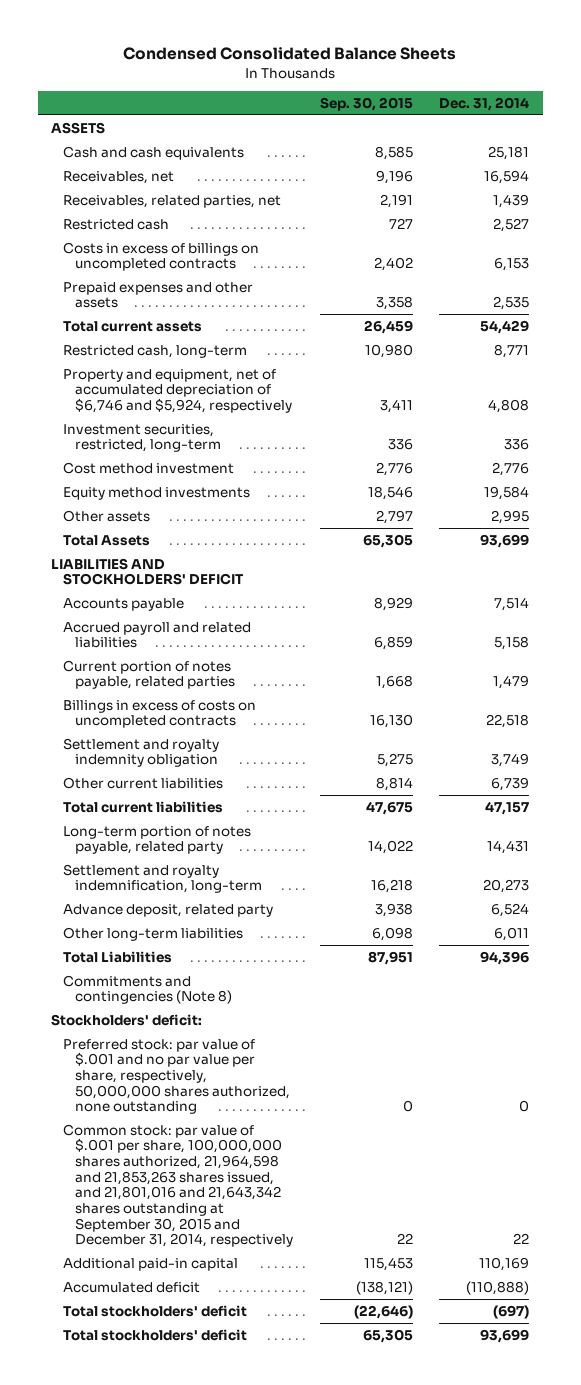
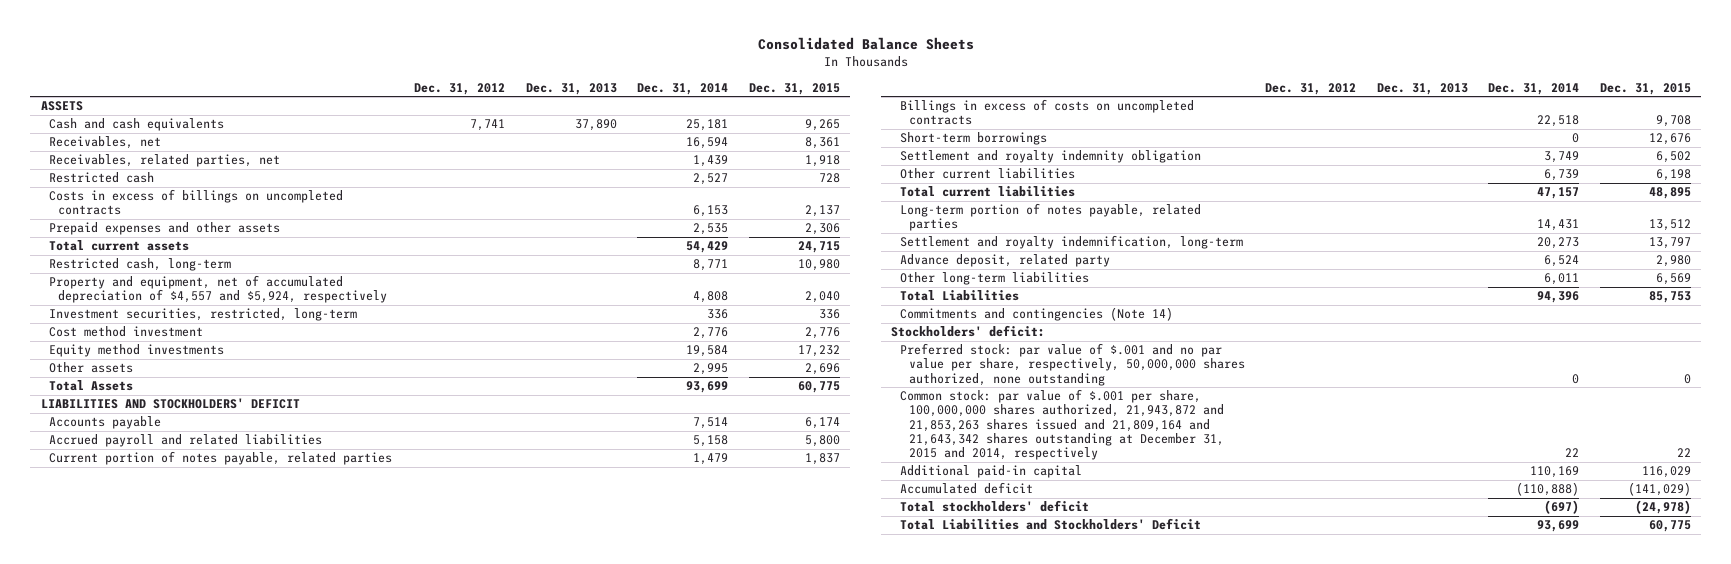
- Condensed Consolidated Balance Sheets
+ Consolidated Balance Sheets
- | Sep. 30, 2015 | Dec. 31, 2014
+ | Dec. 31, 2012 | Dec. 31, 2013 | Dec. 31, 2014 | Dec. 31, 2015
- Property and equipment, net of accumulated depreciation of $6,746 and $5,924, respectively | 3,411 | 4,808
+ Property and equipment, net of accumulated depreciation of $4,557 and $5,924, respectively | | | 4,808 | 2,040
+ Short-term borrowings | | | 0 | 12,676
- Long-term portion of notes payable, related party | 14,022 | 14,431
+ Long-term portion of notes payable, related parties | | | 14,431 | 13,512
- Commitments and contingencies (Note 8)
+ Commitments and contingencies (Note 14)
- Common stock: par value of $.001 per share, 100,000,000 shares authorized, 21,964,598 and 21,853,263 shares issued, and 21,801,016 and 21,643,342 shares outstanding at September 30, 2015 and December 31, 2014, respectively | 22 | 22
+ Common stock: par value of $.001 per share, 100,000,000 shares authorized, 21,943,872 and 21,853,263 shares issued and 21,809,164 and 21,643,342 shares outstanding at December 31, 2015 and 2014, respectively | | | 22 | 22
- Total stockholders' deficit | 65,305 | 93,699
+ Total Liabilities and Stockholders' Deficit | | | 93,699 | 60,775

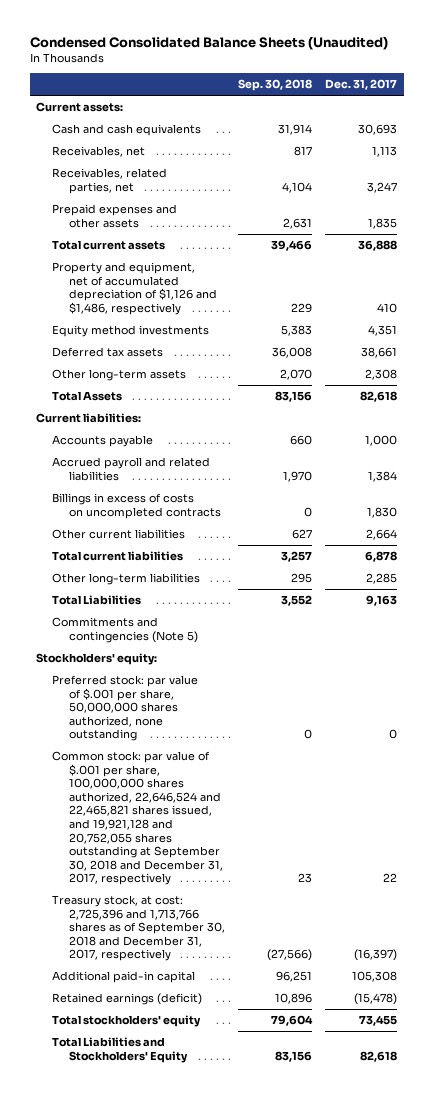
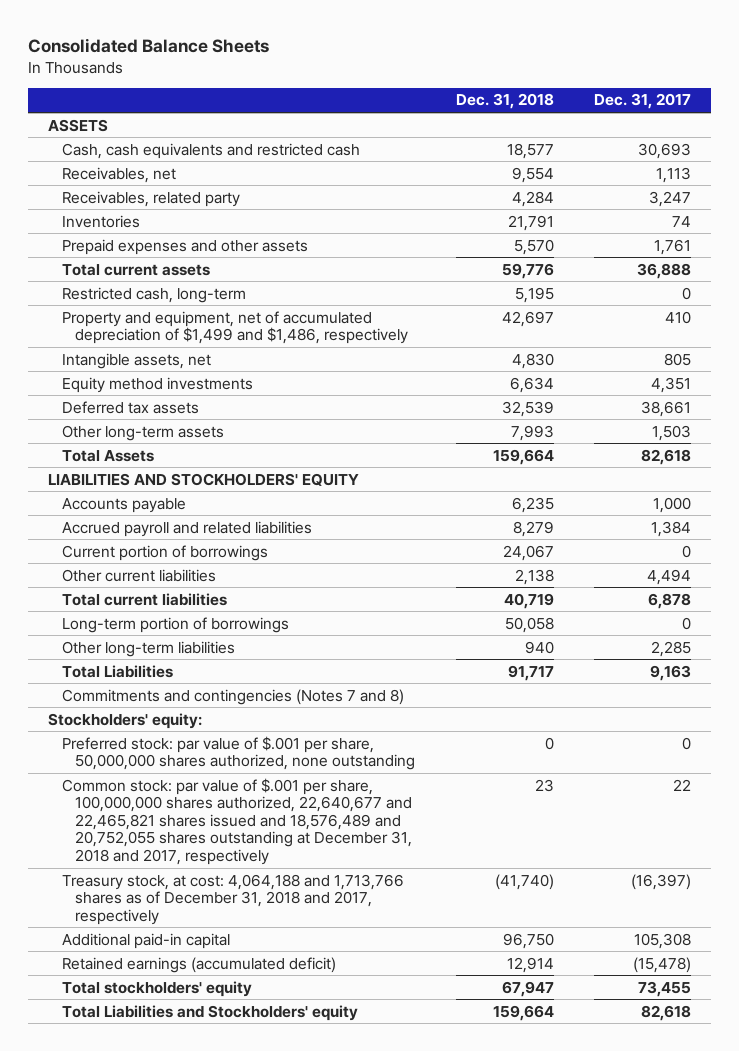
- Condensed Consolidated Balance Sheets (Unaudited)
+ Consolidated Balance Sheets
- | Sep. 30, 2018 | Dec. 31, 2017
+ | Dec. 31, 2018 | Dec. 31, 2017
- Current assets:
- Cash and cash equivalents | 31,914 | 30,693
+ ASSETS
+ Cash, cash equivalents and restricted cash | 18,577 | 30,693
- Receivables, related parties, net | 4,104 | 3,247
- Prepaid expenses and other assets | 2,631 | 1,835
+ Receivables, related party | 4,284 | 3,247
+ Inventories | 21,791 | 74
+ Prepaid expenses and other assets | 5,570 | 1,761
- Property and equipment, net of accumulated depreciation of $1,126 and $1,486, respectively | 229 | 410
+ Restricted cash, long-term | 5,195 | 0
+ Property and equipment, net of accumulated depreciation of $1,499 and $1,486, respectively | 42,697 | 410
+ Intangible assets, net | 4,830 | 805
- Other long-term assets | 2,070 | 2,308
+ Other long-term assets | 7,993 | 1,503
- Current liabilities:
+ LIABILITIES AND STOCKHOLDERS' EQUITY
- Billings in excess of costs on uncompleted contracts | 0 | 1,830
- Other current liabilities | 627 | 2,664
+ Current portion of borrowings | 24,067 | 0
+ Other current liabilities | 2,138 | 4,494
+ Long-term portion of borrowings | 50,058 | 0
- Commitments and contingencies (Note 5)
+ Commitments and contingencies (Notes 7 and 8)
- Common stock: par value of $.001 per share, 100,000,000 shares authorized, 22,646,524 and 22,465,821 shares issued, and 19,921,128 and 20,752,055 shares outstanding at September 30, 2018 and December 31, 2017, respectively | 23 | 22
- Treasury stock, at cost: 2,725,396 and 1,713,766 shares as of September 30, 2018 and December 31, 2017, respectively | (27,566) | (16,397)
+ Common stock: par value of $.001 per share, 100,000,000 shares authorized, 22,640,677 and 22,465,821 shares issued and 18,576,489 and 20,752,055 shares outstanding at December 31, 2018 and 2017, respectively | 23 | 22
+ Treasury stock, at cost: 4,064,188 and 1,713,766 shares as of December 31, 2018 and 2017, respectively | (41,740) | (16,397)
- Retained earnings (deficit) | 10,896 | (15,478)
+ Retained earnings (accumulated deficit) | 12,914 | (15,478)
- Total Liabilities and Stockholders' Equity | 83,156 | 82,618
+ Total Liabilities and Stockholders' equity | 159,664 | 82,618

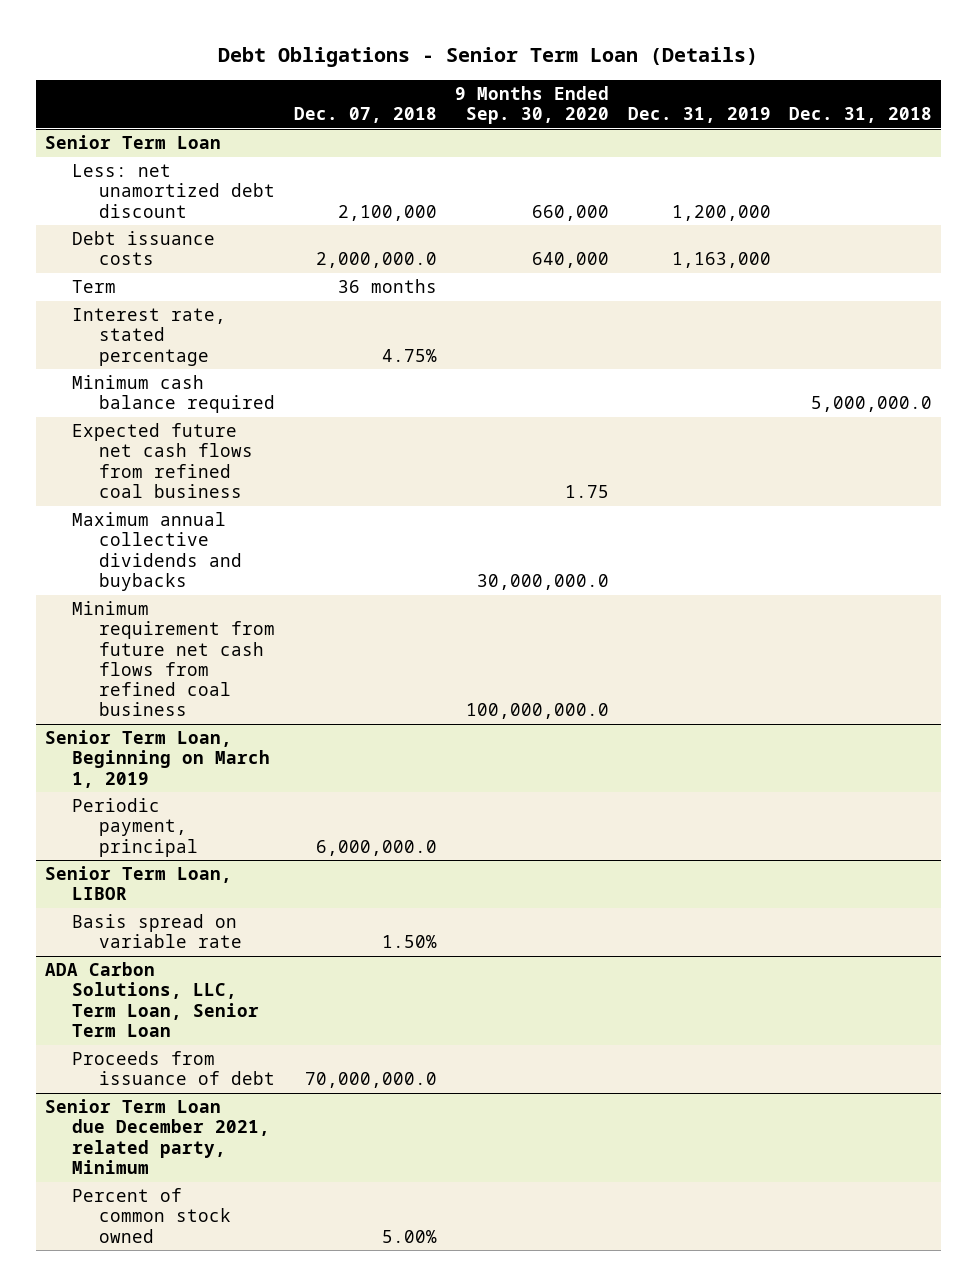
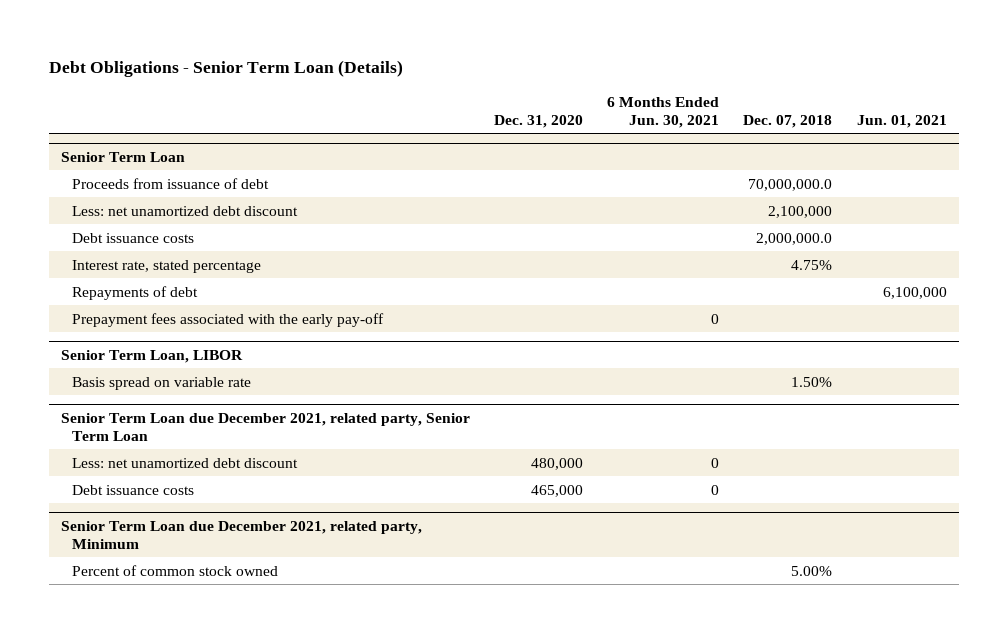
- | Dec. 07, 2018 | 9 Months Ended Sep. 30, 2020 | Dec. 31, 2019 | Dec. 31, 2018
+ | Dec. 31, 2020 | 6 Months Ended Jun. 30, 2021 | Dec. 07, 2018 | Jun. 01, 2021
@ Senior Term Loan
+ Proceeds from issuance of debt | | | 70,000,000.0 |
- Term | 36 months | | |
- Minimum cash balance required | | | | 5,000,000.0
- Expected future net cash flows from refined coal business | | 1.75 | |
- Maximum annual collective dividends and buybacks | | 30,000,000.0 | |
- Minimum requirement from future net cash flows from refined coal business | | 100,000,000.0 | |
- Senior Term Loan, Beginning on March 1, 2019
- Periodic payment, principal | 6,000,000.0 | | |
@ Senior Term Loan
+ Repayments of debt | | | | 6,100,000
+ Prepayment fees associated with the early pay-off | | 0 | |
- ADA Carbon Solutions, LLC, Term Loan, Senior Term Loan
- Proceeds from issuance of debt | 70,000,000.0 | | |
+ Senior Term Loan due December 2021, related party, Senior Term Loan
+ Less: net unamortized debt discount | 480,000 | 0 | |
+ Debt issuance costs | 465,000 | 0 | |

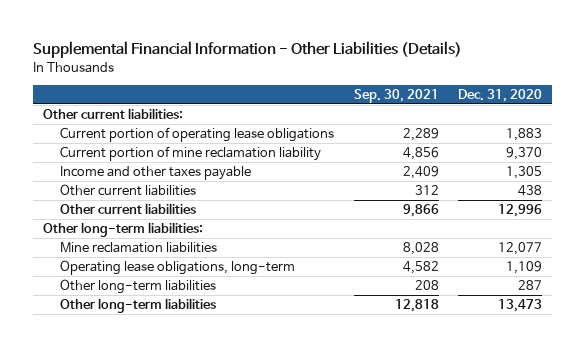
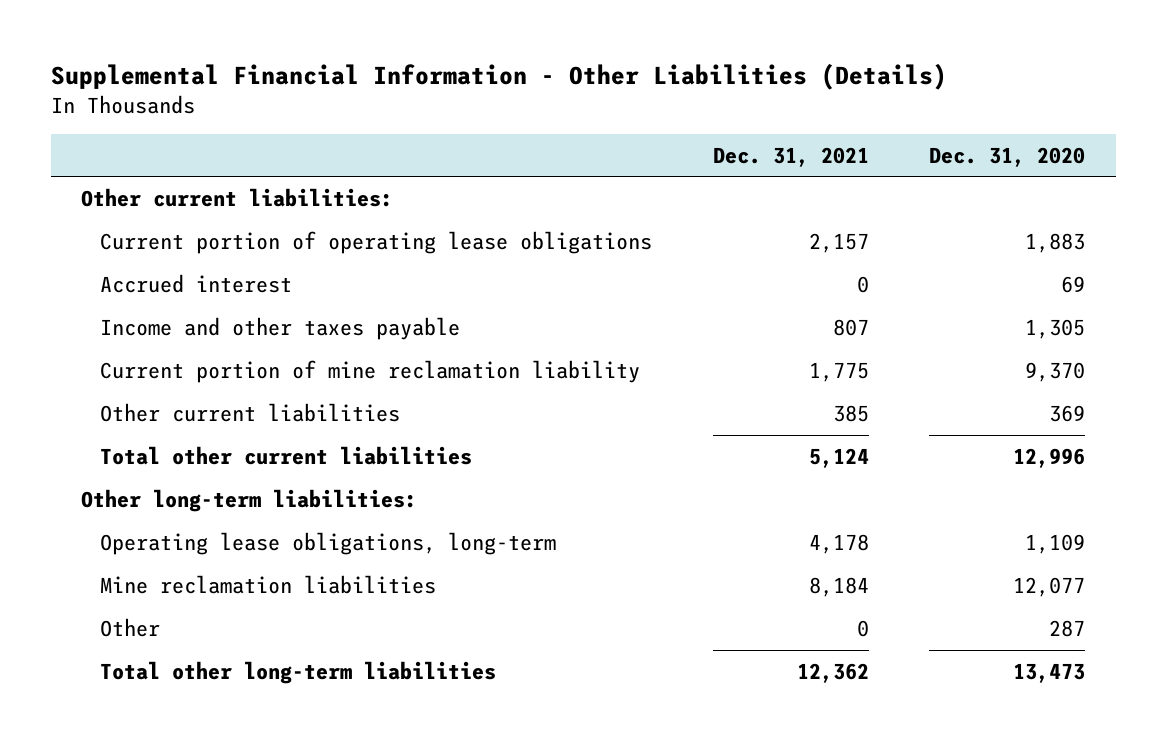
- | Sep. 30, 2021 | Dec. 31, 2020
+ | Dec. 31, 2021 | Dec. 31, 2020
+ Accrued interest | 0 | 69
- Other current liabilities | 312 | 438
- Other current liabilities | 9,866 | 12,996
moved down: Current portion of mine reclamation liability | 1,775 | 9,370
+ Other current liabilities | 385 | 369
+ Total other current liabilities | 5,124 | 12,996
- Other long-term liabilities | 208 | 287
- Other long-term liabilities | 12,818 | 13,473
moved down: Mine reclamation liabilities | 8,184 | 12,077
+ Other | 0 | 287
+ Total other long-term liabilities | 12,362 | 13,473

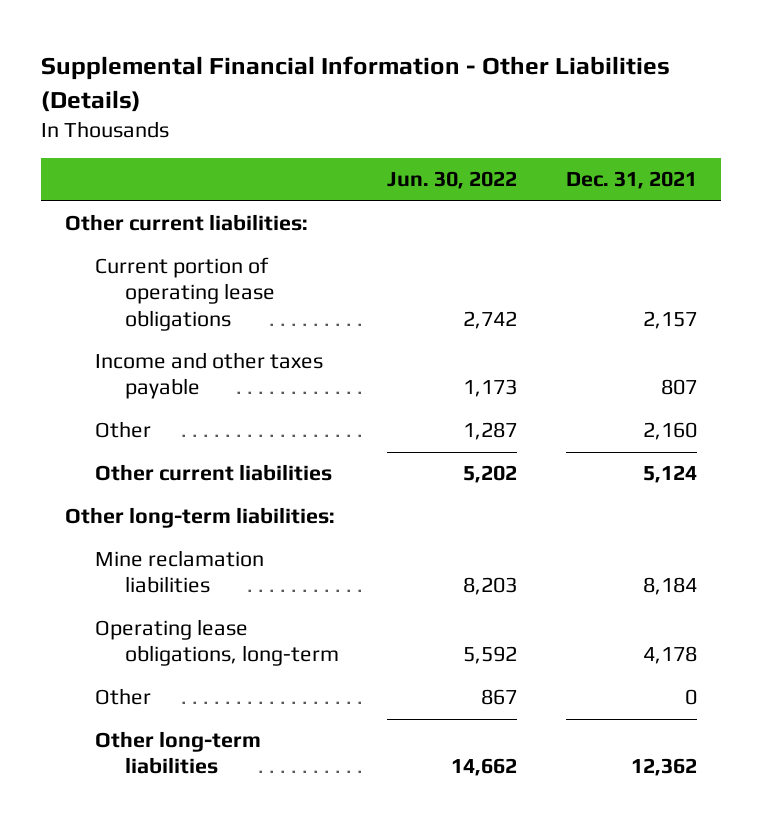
- | Dec. 31, 2021 | Dec. 31, 2020
+ | Jun. 30, 2022 | Dec. 31, 2021
- Accrued interest | 0 | 69
- Current portion of mine reclamation liability | 1,775 | 9,370
- Other current liabilities | 385 | 369
- Total other current liabilities | 5,124 | 12,996
+ Other | 1,287 | 2,160
+ Other current liabilities | 5,202 | 5,124
moved down: Operating lease obligations, long-term | 5,592 | 4,178
- Total other long-term liabilities | 12,362 | 13,473
+ Other long-term liabilities | 14,662 | 12,362

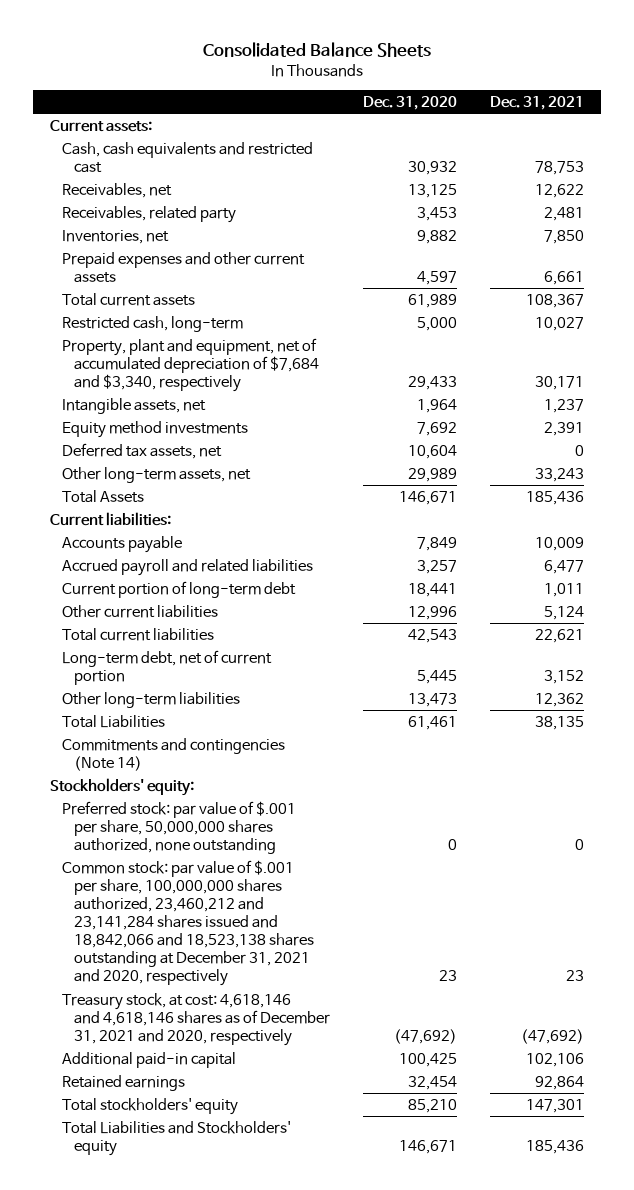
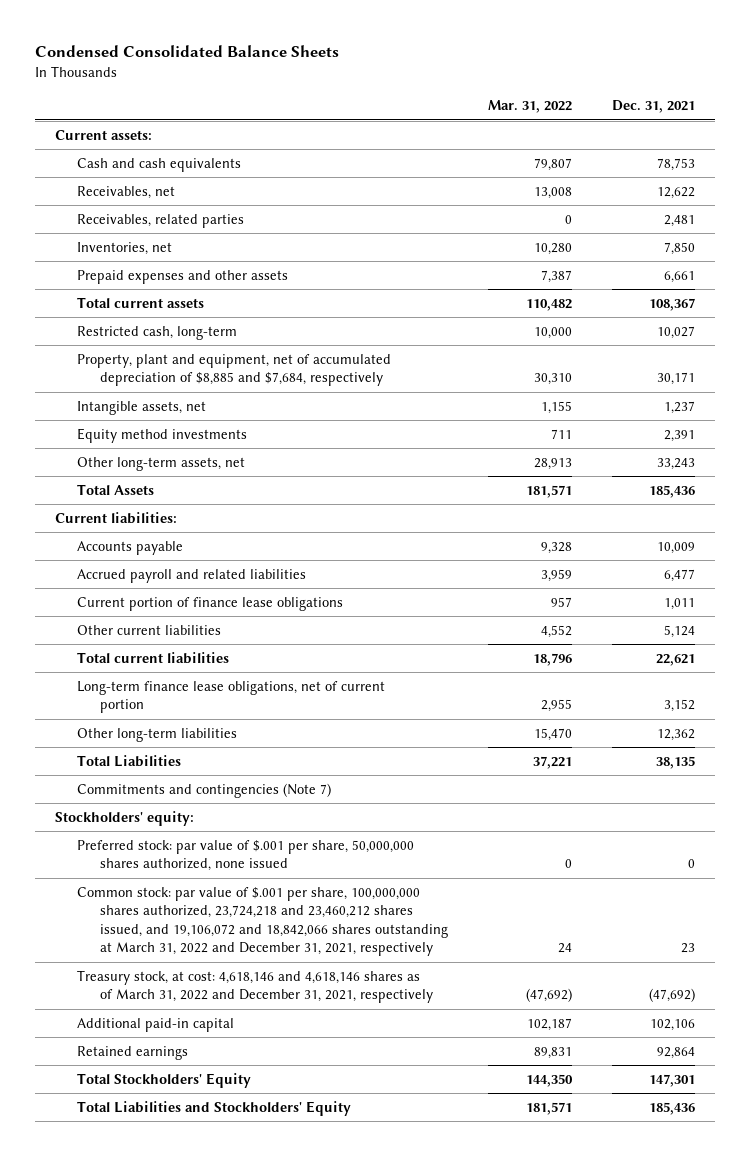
- Consolidated Balance Sheets
+ Condensed Consolidated Balance Sheets
- | Dec. 31, 2020 | Dec. 31, 2021
+ | Mar. 31, 2022 | Dec. 31, 2021
- Cash, cash equivalents and restricted cast | 30,932 | 78,753
+ Cash and cash equivalents | 79,807 | 78,753
- Receivables, related party | 3,453 | 2,481
+ Receivables, related parties | 0 | 2,481
- Prepaid expenses and other current assets | 4,597 | 6,661
+ Prepaid expenses and other assets | 7,387 | 6,661
- Property, plant and equipment, net of accumulated depreciation of $7,684 and $3,340, respectively | 29,433 | 30,171
+ Property, plant and equipment, net of accumulated depreciation of $8,885 and $7,684, respectively | 30,310 | 30,171
- Deferred tax assets, net | 10,604 | 0
- Current portion of long-term debt | 18,441 | 1,011
+ Current portion of finance lease obligations | 957 | 1,011
- Long-term debt, net of current portion | 5,445 | 3,152
+ Long-term finance lease obligations, net of current portion | 2,955 | 3,152
- Commitments and contingencies (Note 14)
+ Commitments and contingencies (Note 7)
- Preferred stock: par value of $.001 per share, 50,000,000 shares authorized, none outstanding | 0 | 0
- Common stock: par value of $.001 per share, 100,000,000 shares authorized, 23,460,212 and 23,141,284 shares issued and 18,842,066 and 18,523,138 shares outstanding at December 31, 2021 and 2020, respectively | 23 | 23
- Treasury stock, at cost: 4,618,146 and 4,618,146 shares as of December 31, 2021 and 2020, respectively | (47,692) | (47,692)
+ Preferred stock: par value of $.001 per share, 50,000,000 shares authorized, none issued | 0 | 0
+ Common stock: par value of $.001 per share, 100,000,000 shares authorized, 23,724,218 and 23,460,212 shares issued, and 19,106,072 and 18,842,066 shares outstanding at March 31, 2022 and December 31, 2021, respectively | 24 | 23
+ Treasury stock, at cost: 4,618,146 and 4,618,146 shares as of March 31, 2022 and December 31, 2021, respectively | (47,692) | (47,692)
- Total stockholders' equity | 85,210 | 147,301
- Total Liabilities and Stockholders' equity | 146,671 | 185,436
+ Total Stockholders' Equity | 144,350 | 147,301
+ Total Liabilities and Stockholders' Equity | 181,571 | 185,436

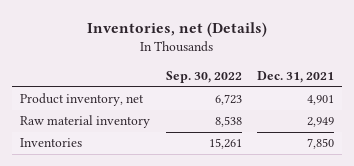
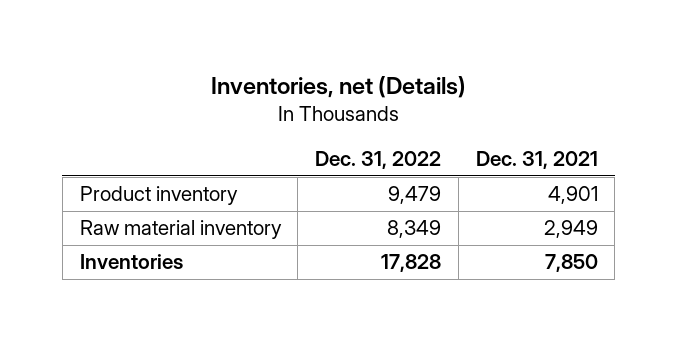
- | Sep. 30, 2022 | Dec. 31, 2021
+ | Dec. 31, 2022 | Dec. 31, 2021
- Product inventory, net | 6,723 | 4,901
+ Product inventory | 9,479 | 4,901

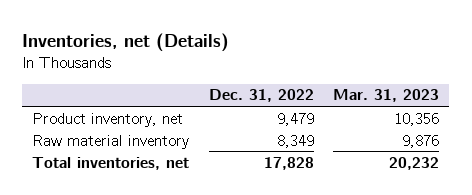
- | Dec. 31, 2022 | Dec. 31, 2021
+ | Dec. 31, 2022 | Mar. 31, 2023
- Product inventory | 9,479 | 4,901
+ Product inventory, net | 9,479 | 10,356
- Inventories | 17,828 | 7,850
+ Total inventories, net | 17,828 | 20,232

